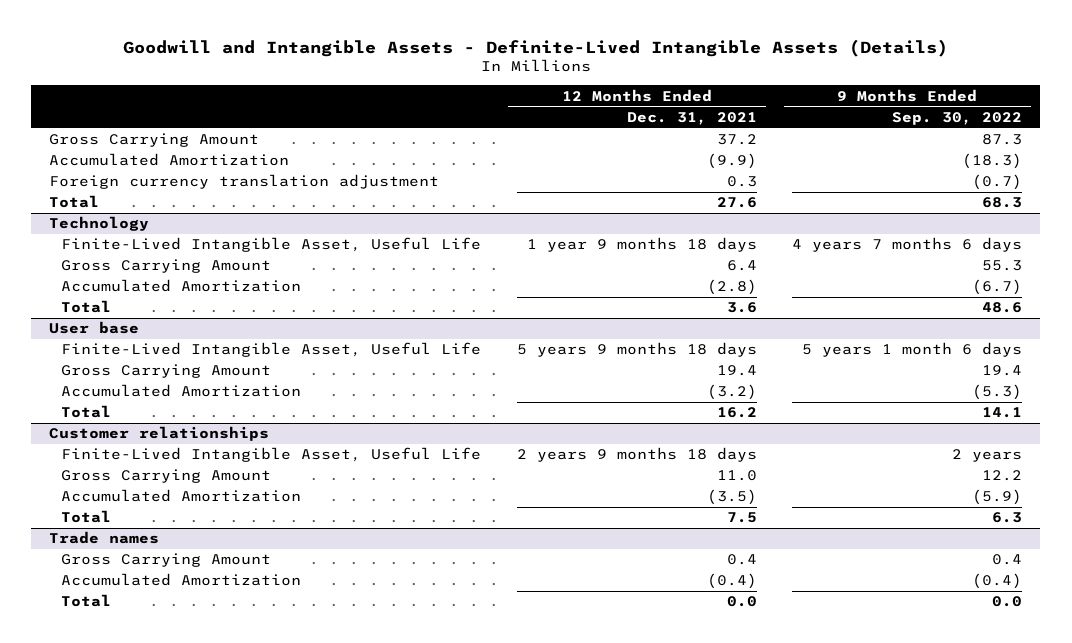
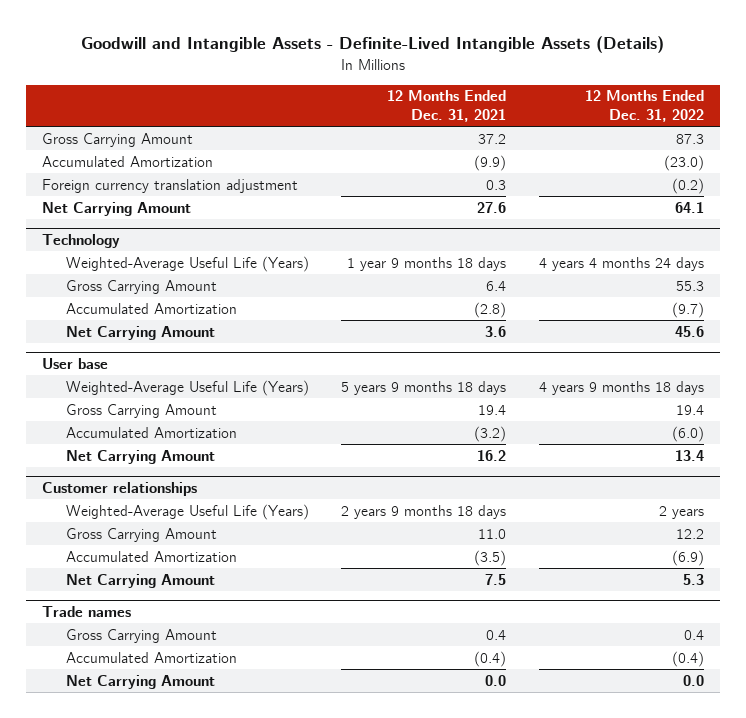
- | 12 Months Ended Dec. 31, 2021 | 9 Months Ended Sep. 30, 2022
+ | 12 Months Ended Dec. 31, 2021 | 12 Months Ended Dec. 31, 2022
- Total | 27.6 | 68.3
+ Net Carrying Amount | 27.6 | 64.1
@ Technology
- Finite-Lived Intangible Asset, Useful Life | 1 year 9 months 18 days | 4 years 7 months 6 days
+ Weighted-Average Useful Life (Years) | 1 year 9 months 18 days | 4 years 4 months 24 days
- Total | 3.6 | 48.6
+ Net Carrying Amount | 3.6 | 45.6
@ User base
- Finite-Lived Intangible Asset, Useful Life | 5 years 9 months 18 days | 5 years 1 month 6 days
+ Weighted-Average Useful Life (Years) | 5 years 9 months 18 days | 4 years 9 months 18 days
- Total | 16.2 | 14.1
+ Net Carrying Amount | 16.2 | 13.4
@ Customer relationships
- Finite-Lived Intangible Asset, Useful Life | 2 years 9 months 18 days | 2 years
+ Weighted-Average Useful Life (Years) | 2 years 9 months 18 days | 2 years
- Total | 7.5 | 6.3
+ Net Carrying Amount | 7.5 | 5.3
@ Trade names
- Total | 0.0 | 0.0
+ Net Carrying Amount | 0.0 | 0.0

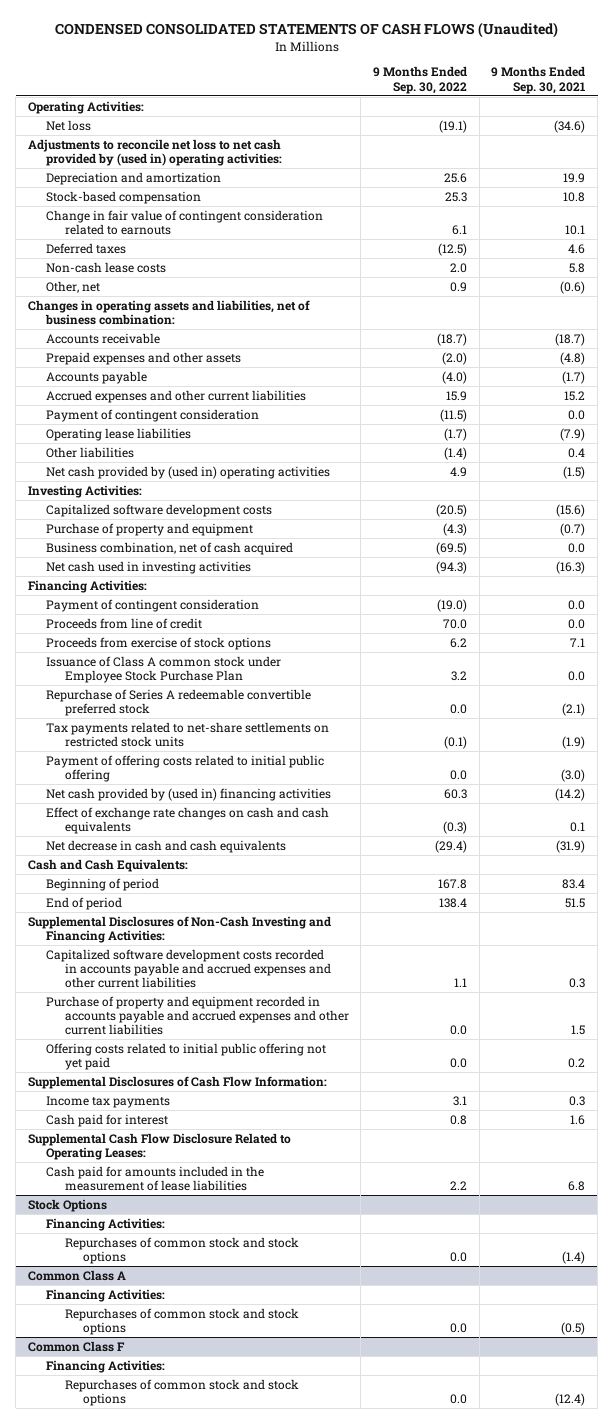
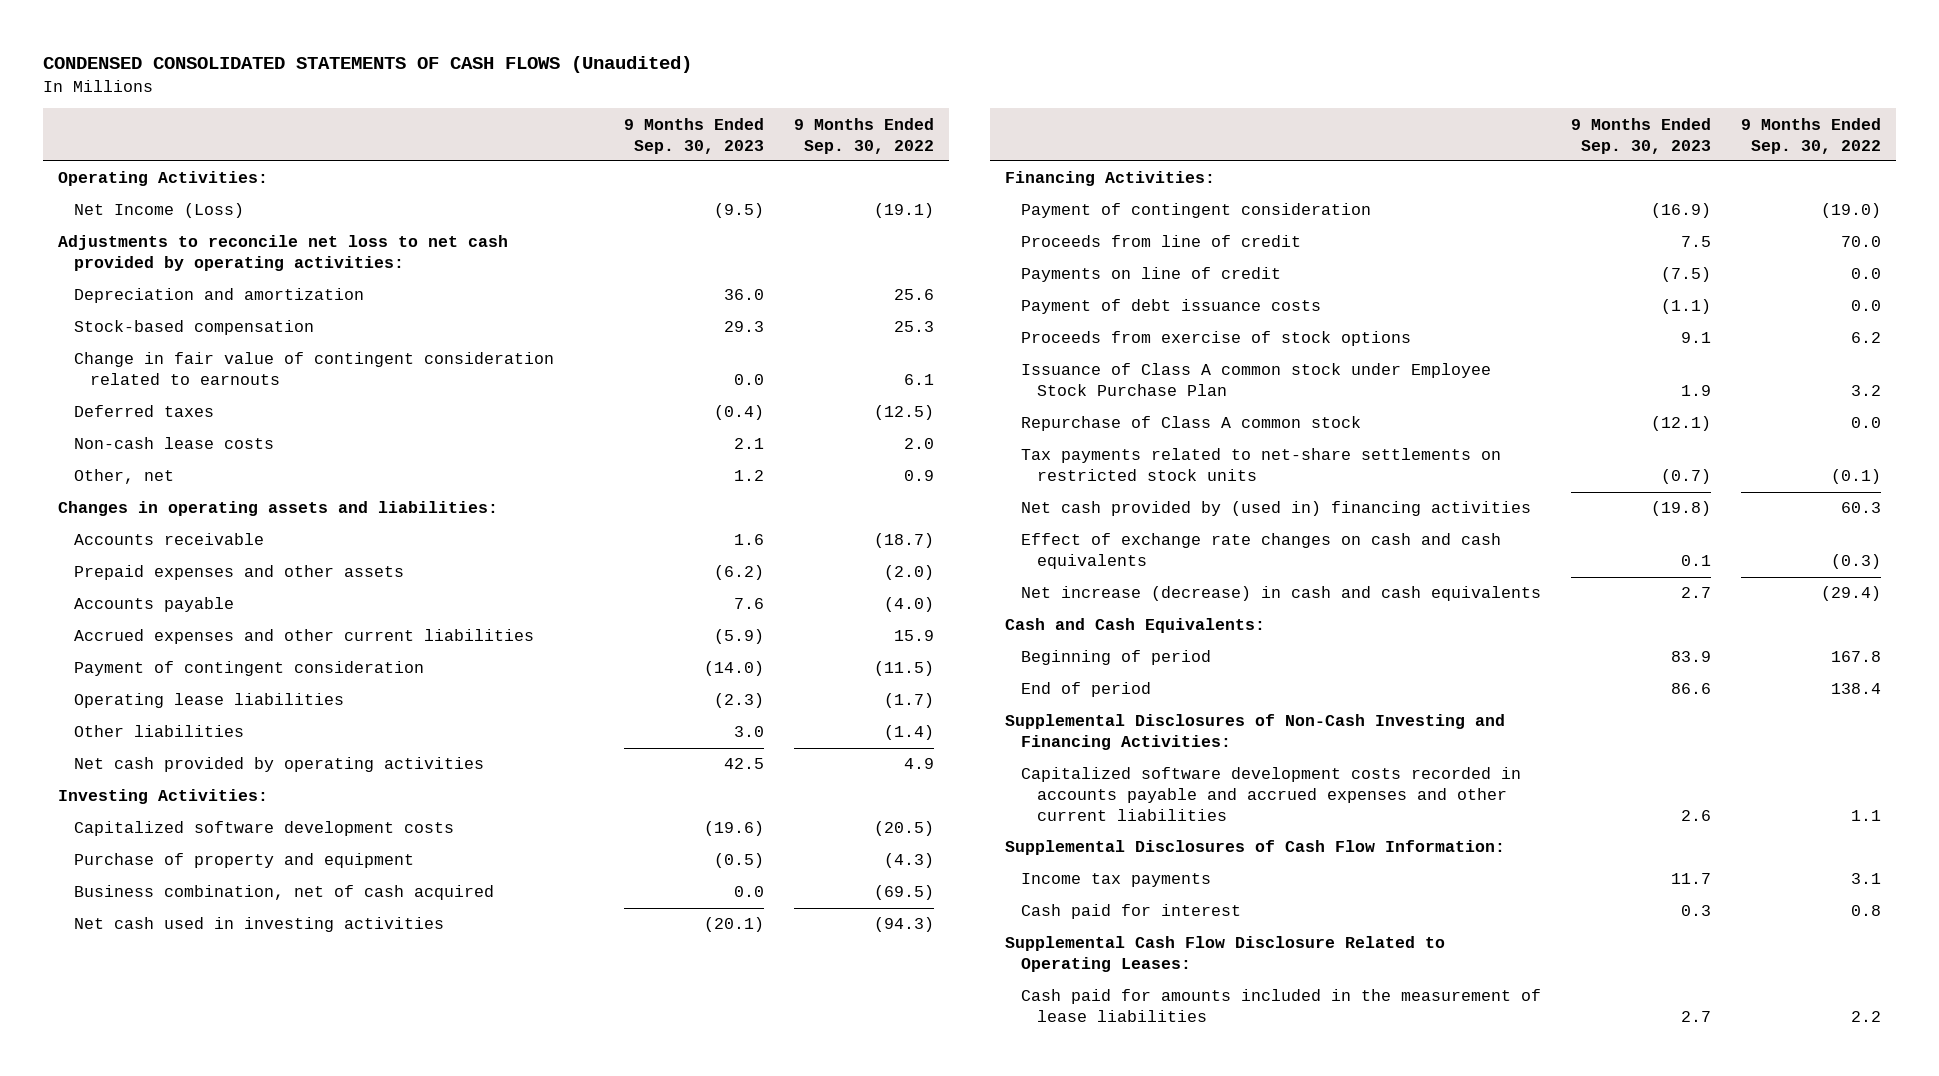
- | 9 Months Ended Sep. 30, 2022 | 9 Months Ended Sep. 30, 2021
+ | 9 Months Ended Sep. 30, 2023 | 9 Months Ended Sep. 30, 2022
- Net loss | (19.1) | (34.6)
- Adjustments to reconcile net loss to net cash provided by (used in) operating activities:
+ Net Income (Loss) | (9.5) | (19.1)
+ Adjustments to reconcile net loss to net cash provided by operating activities:
- Changes in operating assets and liabilities, net of business combination:
+ Changes in operating assets and liabilities:
- Net cash provided by (used in) operating activities | 4.9 | (1.5)
+ Net cash provided by operating activities | 42.5 | 4.9
+ Payments on line of credit | (7.5) | 0.0
+ Payment of debt issuance costs | (1.1) | 0.0
- Repurchase of Series A redeemable convertible preferred stock | 0.0 | (2.1)
+ Repurchase of Class A common stock | (12.1) | 0.0
- Payment of offering costs related to initial public offering | 0.0 | (3.0)
- Net decrease in cash and cash equivalents | (29.4) | (31.9)
+ Net increase (decrease) in cash and cash equivalents | 2.7 | (29.4)
- Purchase of property and equipment recorded in accounts payable and accrued expenses and other current liabilities | 0.0 | 1.5
- Offering costs related to initial public offering not yet paid | 0.0 | 0.2
- Stock Options
- Financing Activities:
- Repurchases of common stock and stock options | 0.0 | (1.4)
- Common Class A
- Financing Activities:
- Repurchases of common stock and stock options | 0.0 | (0.5)
- Common Class F
- Financing Activities:
- Repurchases of common stock and stock options | 0.0 | (12.4)

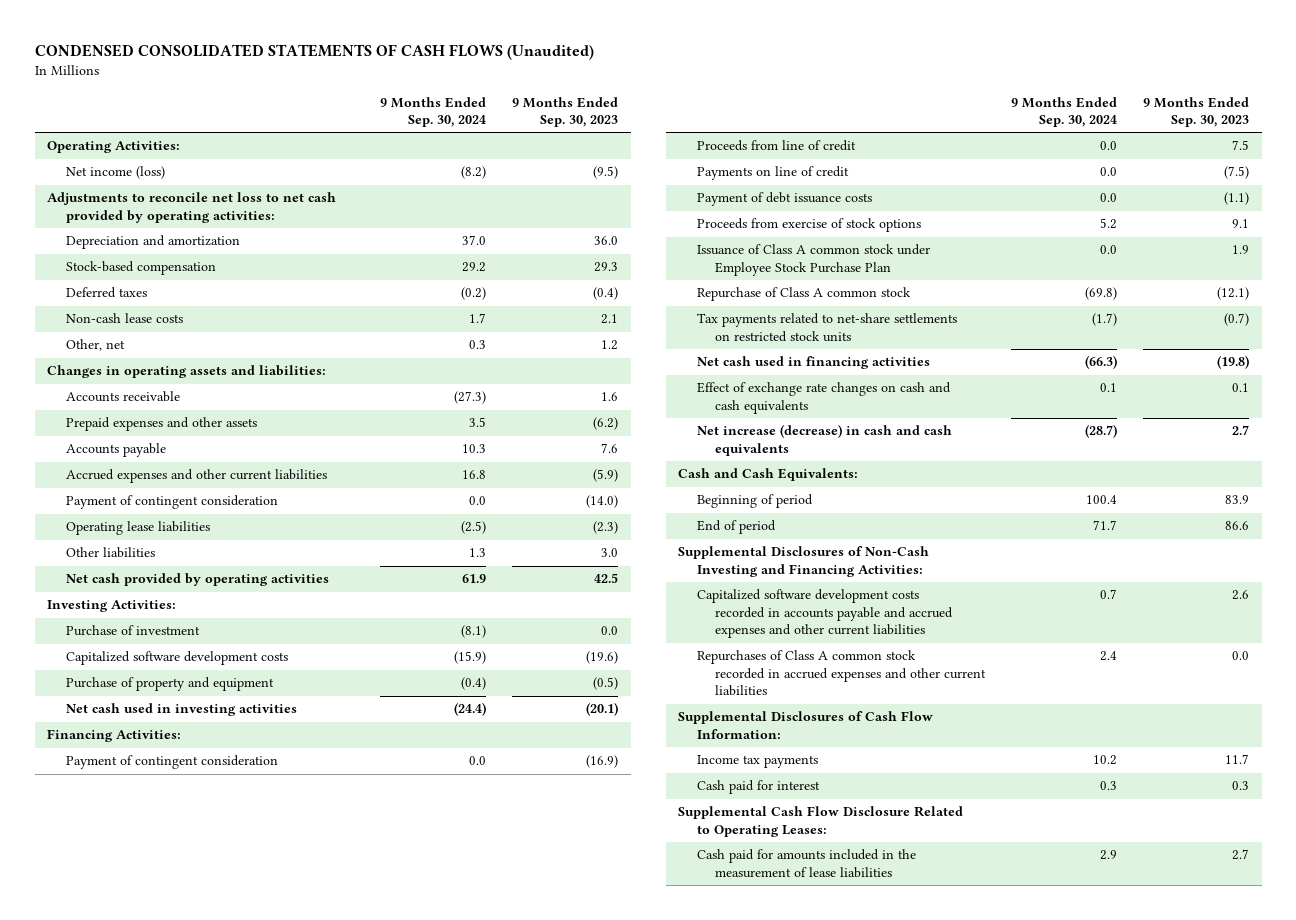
- | 9 Months Ended Sep. 30, 2023 | 9 Months Ended Sep. 30, 2022
+ | 9 Months Ended Sep. 30, 2024 | 9 Months Ended Sep. 30, 2023
- Net Income (Loss) | (9.5) | (19.1)
+ Net income (loss) | (8.2) | (9.5)
- Change in fair value of contingent consideration related to earnouts | 0.0 | 6.1
+ Purchase of investment | (8.1) | 0.0
- Business combination, net of cash acquired | 0.0 | (69.5)
- Net cash provided by (used in) financing activities | (19.8) | 60.3
+ Net cash used in financing activities | (66.3) | (19.8)
+ Repurchases of Class A common stock recorded in accrued expenses and other current liabilities | 2.4 | 0.0

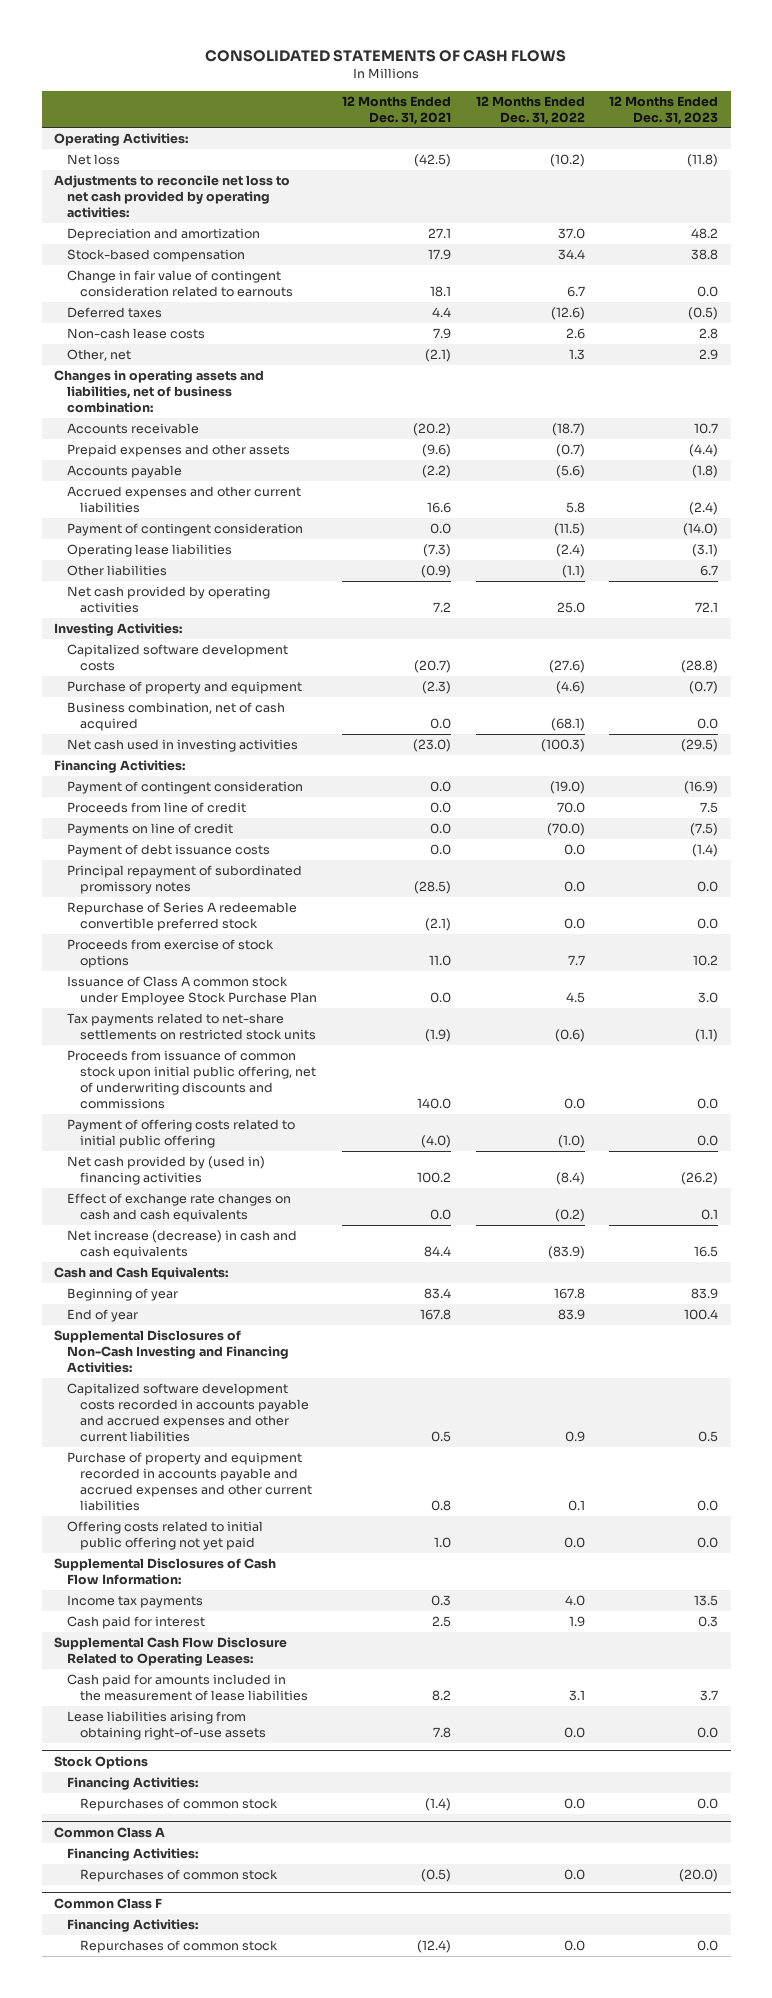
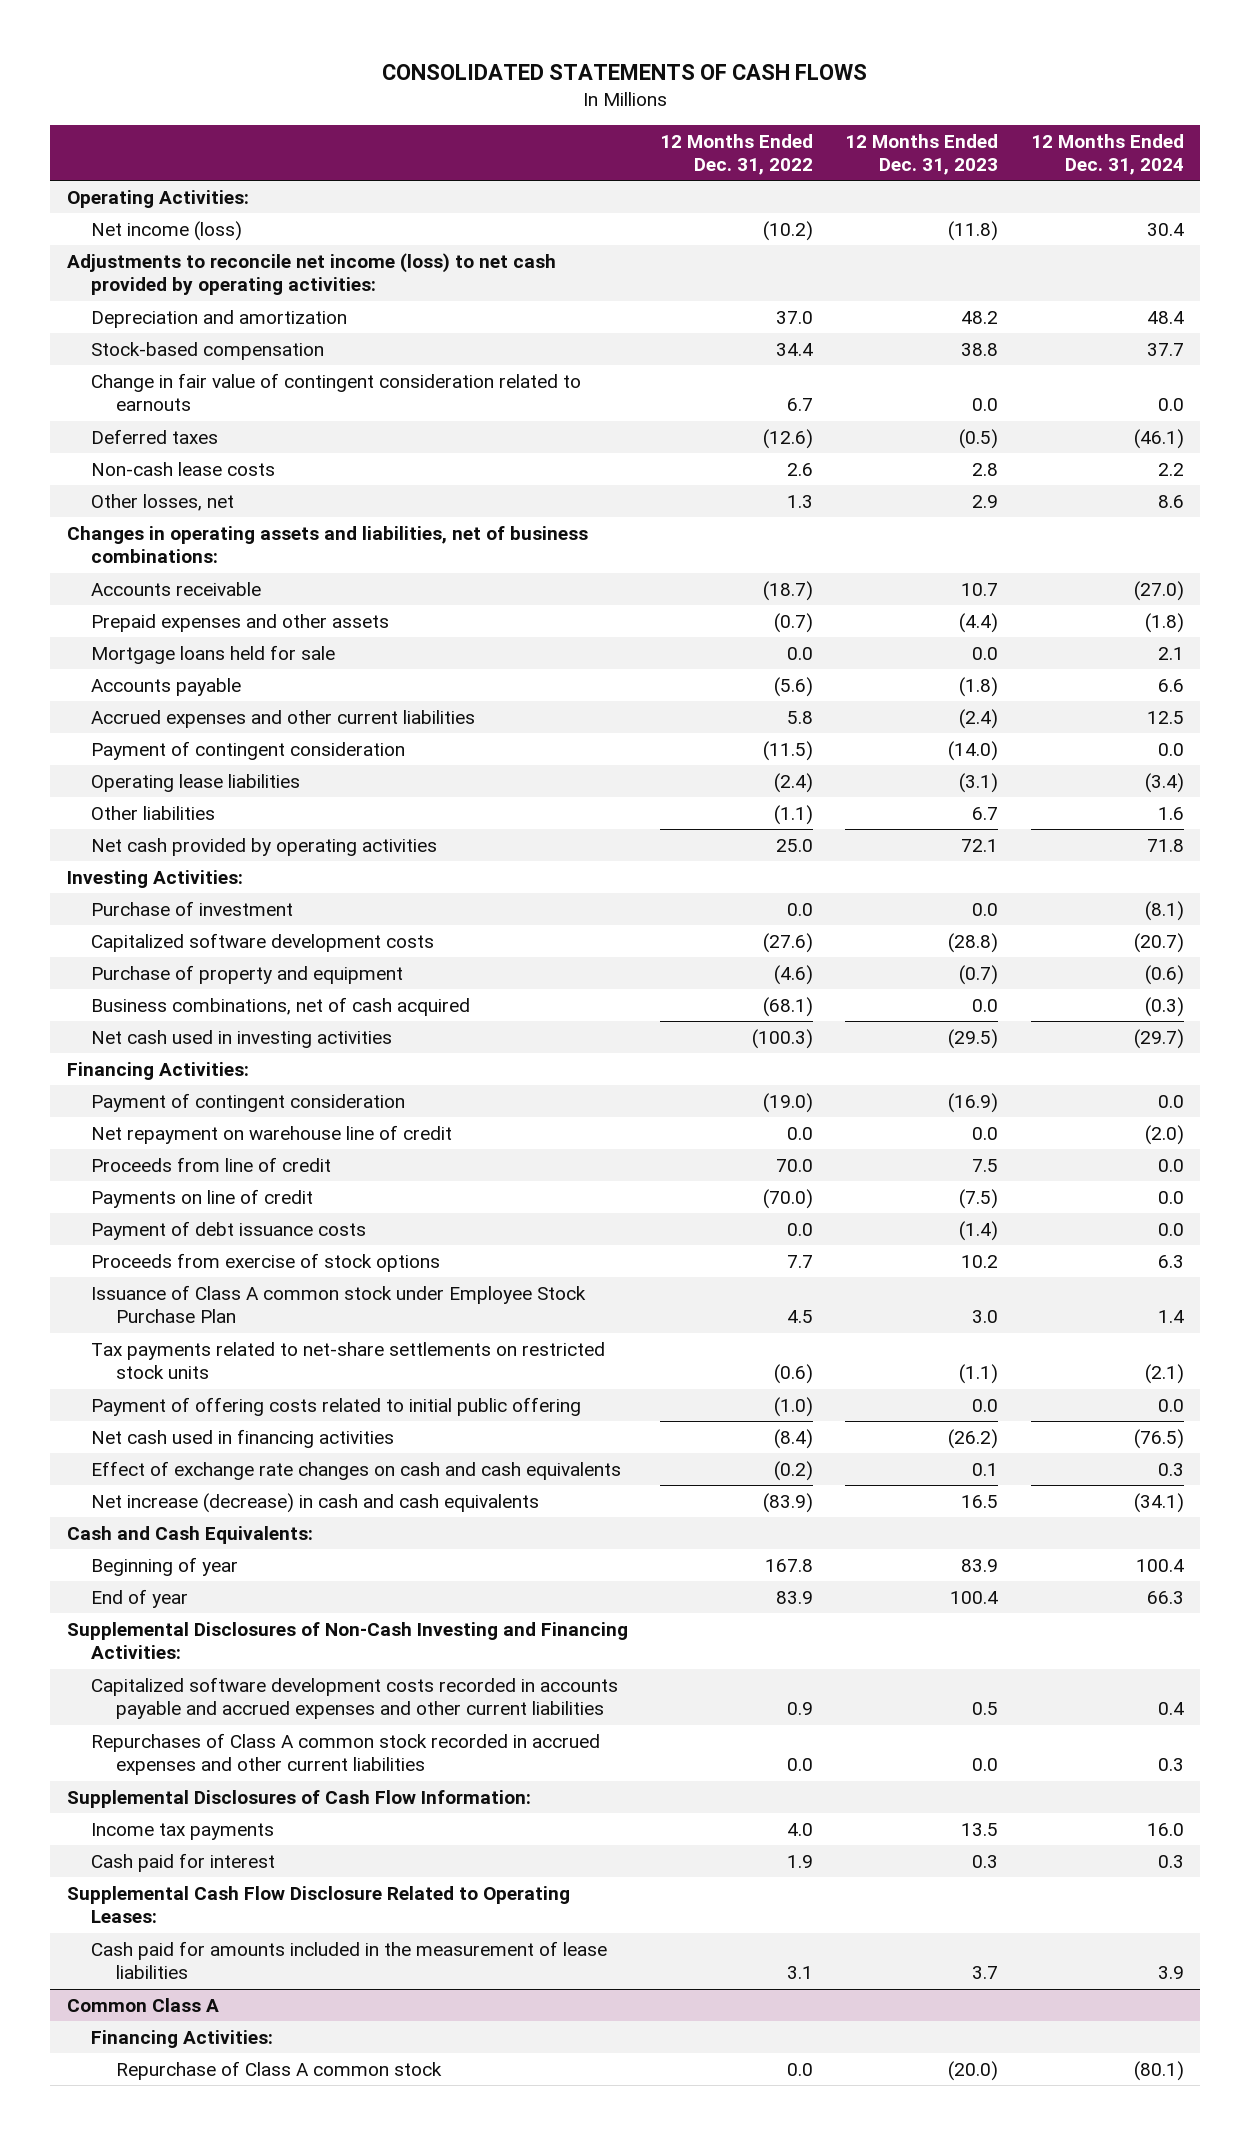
- | 12 Months Ended Dec. 31, 2021 | 12 Months Ended Dec. 31, 2022 | 12 Months Ended Dec. 31, 2023
+ | 12 Months Ended Dec. 31, 2022 | 12 Months Ended Dec. 31, 2023 | 12 Months Ended Dec. 31, 2024
- Net loss | (42.5) | (10.2) | (11.8)
- Adjustments to reconcile net loss to net cash provided by operating activities:
+ Net income (loss) | (10.2) | (11.8) | 30.4
+ Adjustments to reconcile net income (loss) to net cash provided by operating activities:
- Other, net | (2.1) | 1.3 | 2.9
- Changes in operating assets and liabilities, net of business combination:
+ Other losses, net | 1.3 | 2.9 | 8.6
+ Changes in operating assets and liabilities, net of business combinations:
+ Mortgage loans held for sale | 0.0 | 0.0 | 2.1
+ Purchase of investment | 0.0 | 0.0 | (8.1)
- Business combination, net of cash acquired | 0.0 | (68.1) | 0.0
+ Business combinations, net of cash acquired | (68.1) | 0.0 | (0.3)
+ Net repayment on warehouse line of credit | 0.0 | 0.0 | (2.0)
- Principal repayment of subordinated promissory notes | (28.5) | 0.0 | 0.0
- Repurchase of Series A redeemable convertible preferred stock | (2.1) | 0.0 | 0.0
- Proceeds from issuance of common stock upon initial public offering, net of underwriting discounts and commissions | 140.0 | 0.0 | 0.0
- Net cash provided by (used in) financing activities | 100.2 | (8.4) | (26.2)
+ Net cash used in financing activities | (8.4) | (26.2) | (76.5)
- Purchase of property and equipment recorded in accounts payable and accrued expenses and other current liabilities | 0.8 | 0.1 | 0.0
- Offering costs related to initial public offering not yet paid | 1.0 | 0.0 | 0.0
+ Repurchases of Class A common stock recorded in accrued expenses and other current liabilities | 0.0 | 0.0 | 0.3
- Lease liabilities arising from obtaining right-of-use assets | 7.8 | 0.0 | 0.0
- Stock Options
- Financing Activities:
- Repurchases of common stock | (1.4) | 0.0 | 0.0
@ Common Class A
- Repurchases of common stock | (0.5) | 0.0 | (20.0)
- Common Class F
- Financing Activities:
- Repurchases of common stock | (12.4) | 0.0 | 0.0
@ Common Class A
+ Repurchase of Class A common stock | 0.0 | (20.0) | (80.1)

